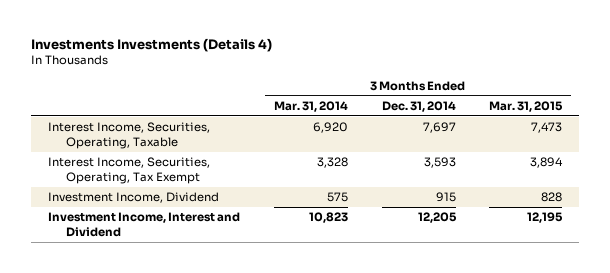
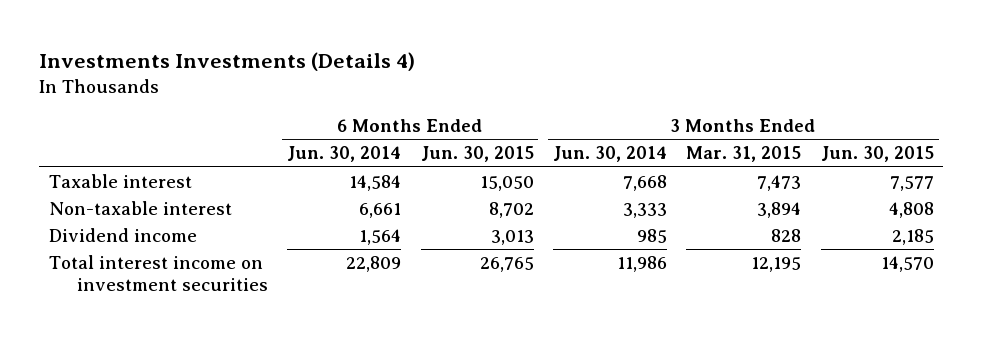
- | 3 Months Ended Mar. 31, 2014 | 3 Months Ended Dec. 31, 2014 | 3 Months Ended Mar. 31, 2015
+ | 6 Months Ended Jun. 30, 2014 | 6 Months Ended Jun. 30, 2015 | 3 Months Ended Jun. 30, 2014 | 3 Months Ended Mar. 31, 2015 | 3 Months Ended Jun. 30, 2015
- Interest Income, Securities, Operating, Taxable | 6,920 | 7,697 | 7,473
- Interest Income, Securities, Operating, Tax Exempt | 3,328 | 3,593 | 3,894
- Investment Income, Dividend | 575 | 915 | 828
- Investment Income, Interest and Dividend | 10,823 | 12,205 | 12,195
+ Taxable interest | 14,584 | 15,050 | 7,668 | 7,473 | 7,577
+ Non-taxable interest | 6,661 | 8,702 | 3,333 | 3,894 | 4,808
+ Dividend income | 1,564 | 3,013 | 985 | 828 | 2,185
+ Total interest income on investment securities | 22,809 | 26,765 | 11,986 | 12,195 | 14,570

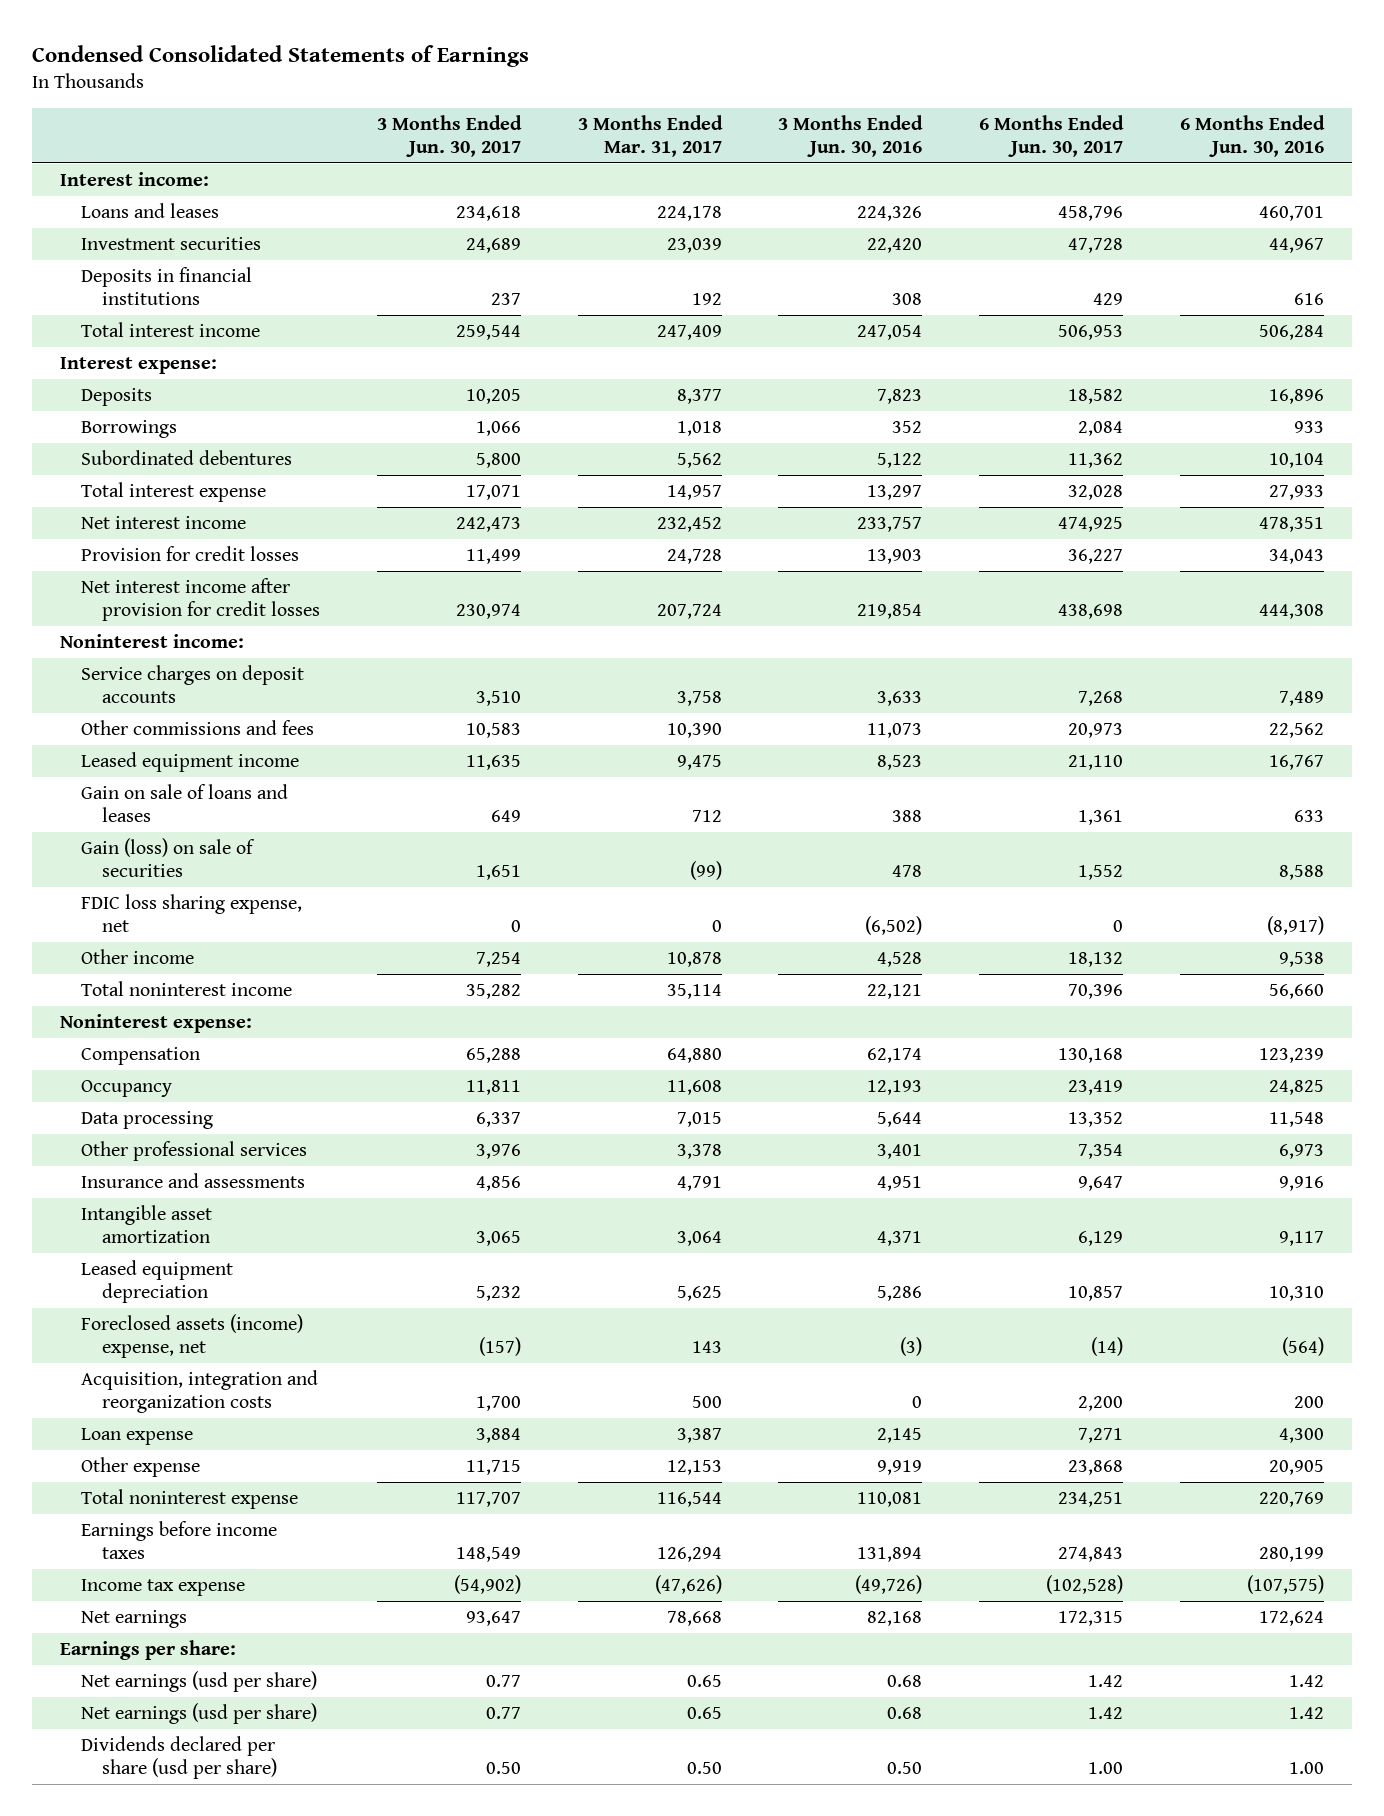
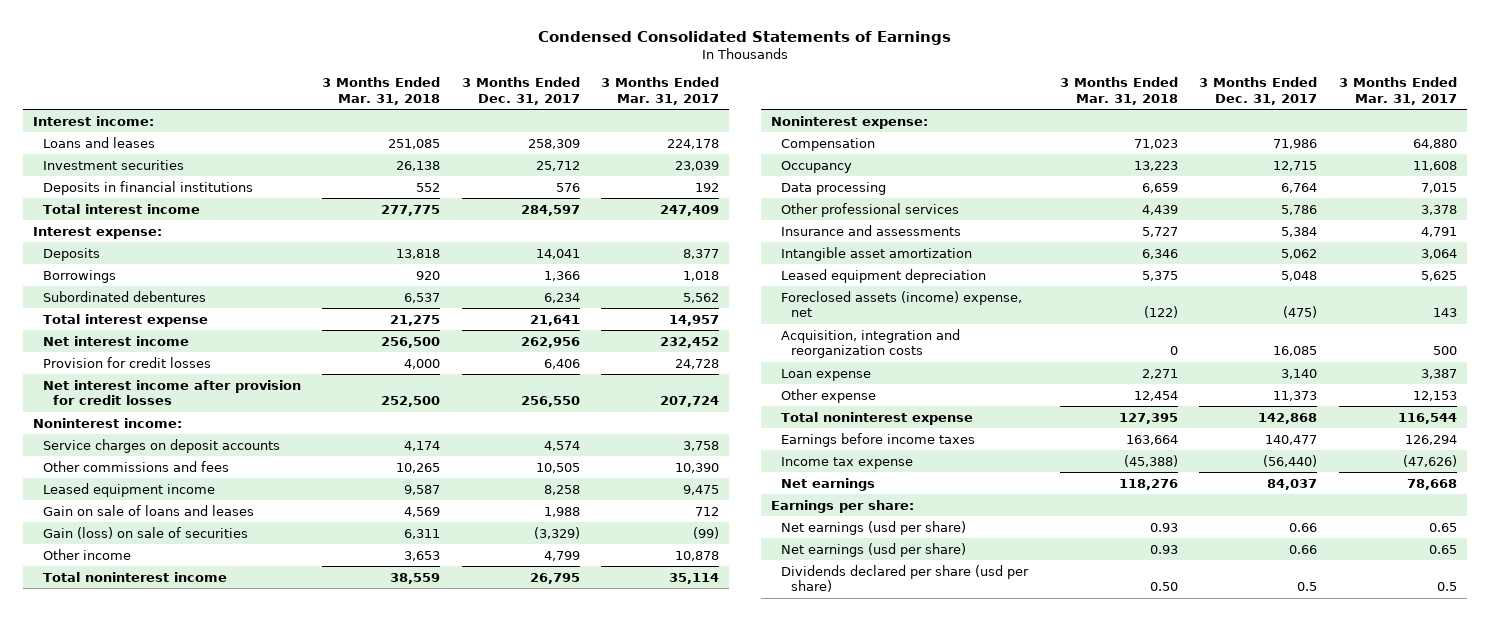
- | 3 Months Ended Jun. 30, 2017 | 3 Months Ended Mar. 31, 2017 | 3 Months Ended Jun. 30, 2016 | 6 Months Ended Jun. 30, 2017 | 6 Months Ended Jun. 30, 2016
+ | 3 Months Ended Mar. 31, 2018 | 3 Months Ended Dec. 31, 2017 | 3 Months Ended Mar. 31, 2017
- FDIC loss sharing expense, net | 0 | 0 | (6,502) | 0 | (8,917)
- Dividends declared per share (usd per share) | 0.50 | 0.50 | 0.50 | 1.00 | 1.00
+ Dividends declared per share (usd per share) | 0.50 | 0.5 | 0.5

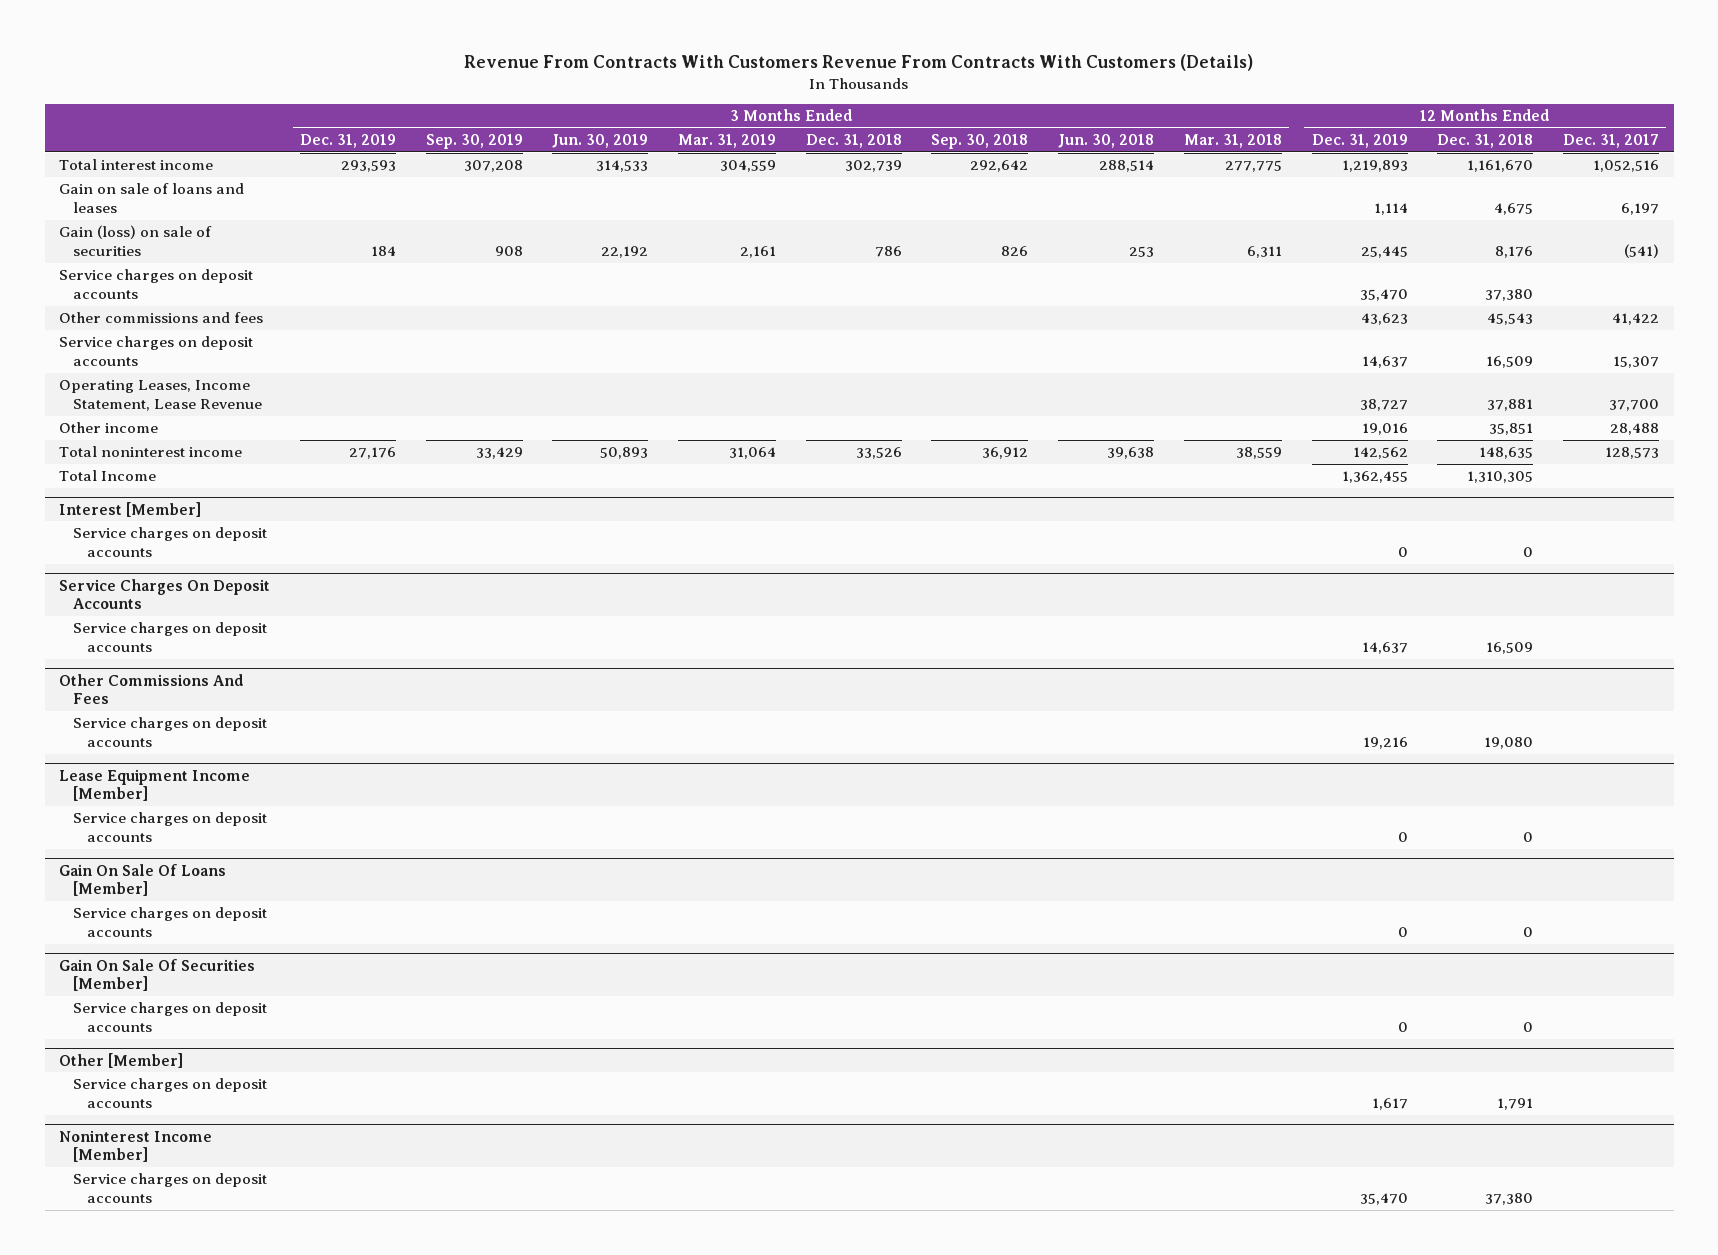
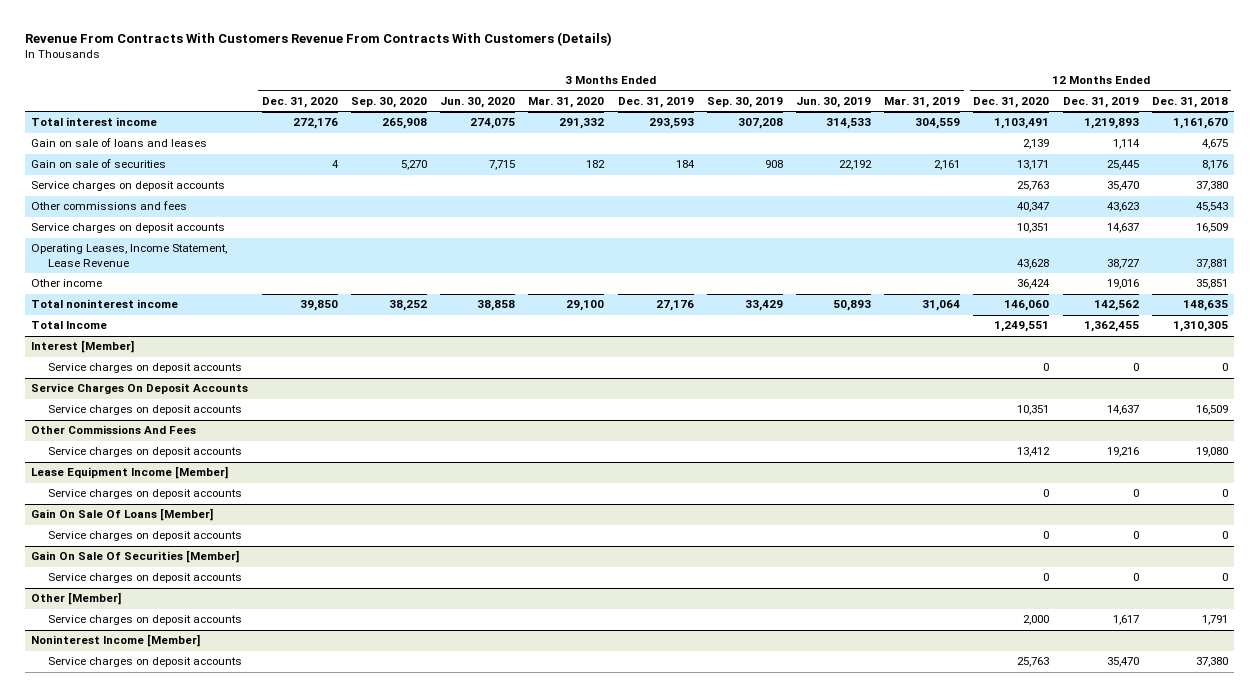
- | 3 Months Ended Dec. 31, 2019 | 3 Months Ended Sep. 30, 2019 | 3 Months Ended Jun. 30, 2019 | 3 Months Ended Mar. 31, 2019 | 3 Months Ended Dec. 31, 2018 | 3 Months Ended Sep. 30, 2018 | 3 Months Ended Jun. 30, 2018 | 3 Months Ended Mar. 31, 2018 | 12 Months Ended Dec. 31, 2019 | 12 Months Ended Dec. 31, 2018 | 12 Months Ended Dec. 31, 2017
+ | 3 Months Ended Dec. 31, 2020 | 3 Months Ended Sep. 30, 2020 | 3 Months Ended Jun. 30, 2020 | 3 Months Ended Mar. 31, 2020 | 3 Months Ended Dec. 31, 2019 | 3 Months Ended Sep. 30, 2019 | 3 Months Ended Jun. 30, 2019 | 3 Months Ended Mar. 31, 2019 | 12 Months Ended Dec. 31, 2020 | 12 Months Ended Dec. 31, 2019 | 12 Months Ended Dec. 31, 2018
- Gain (loss) on sale of securities | 184 | 908 | 22,192 | 2,161 | 786 | 826 | 253 | 6,311 | 25,445 | 8,176 | (541)
+ Gain on sale of securities | 4 | 5,270 | 7,715 | 182 | 184 | 908 | 22,192 | 2,161 | 13,171 | 25,445 | 8,176

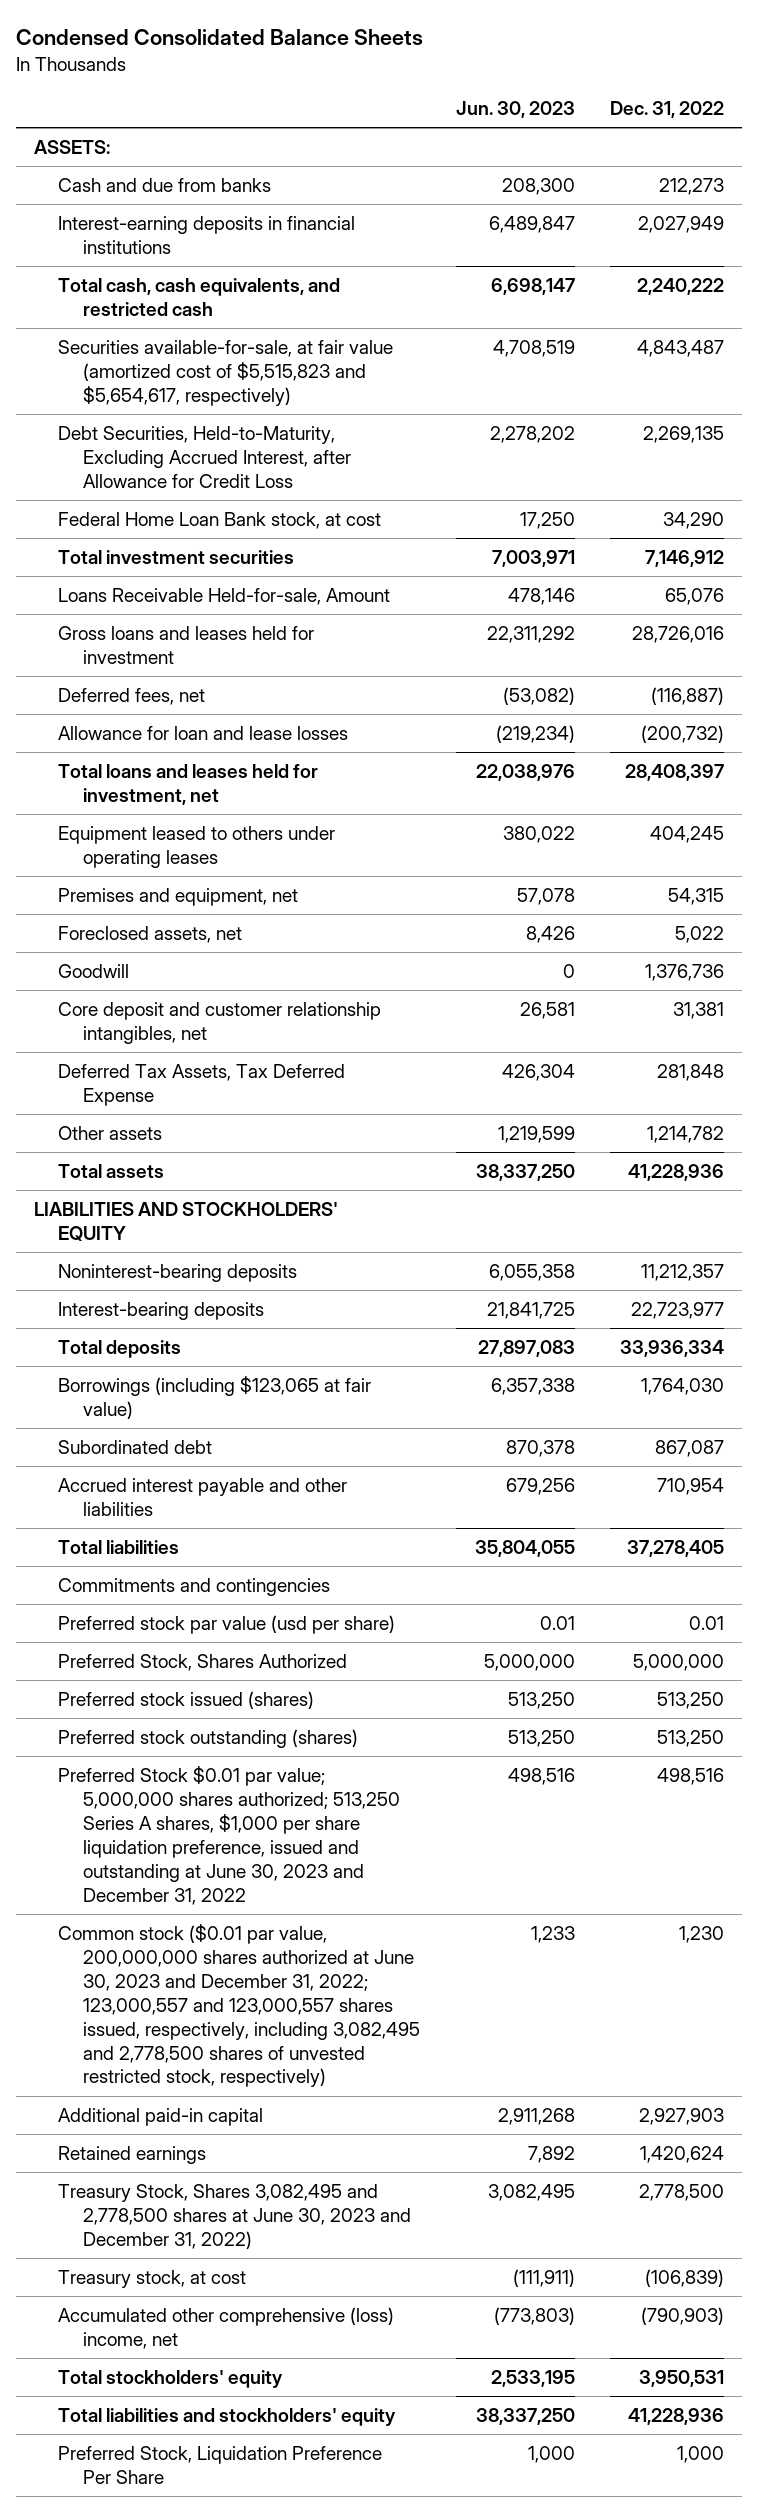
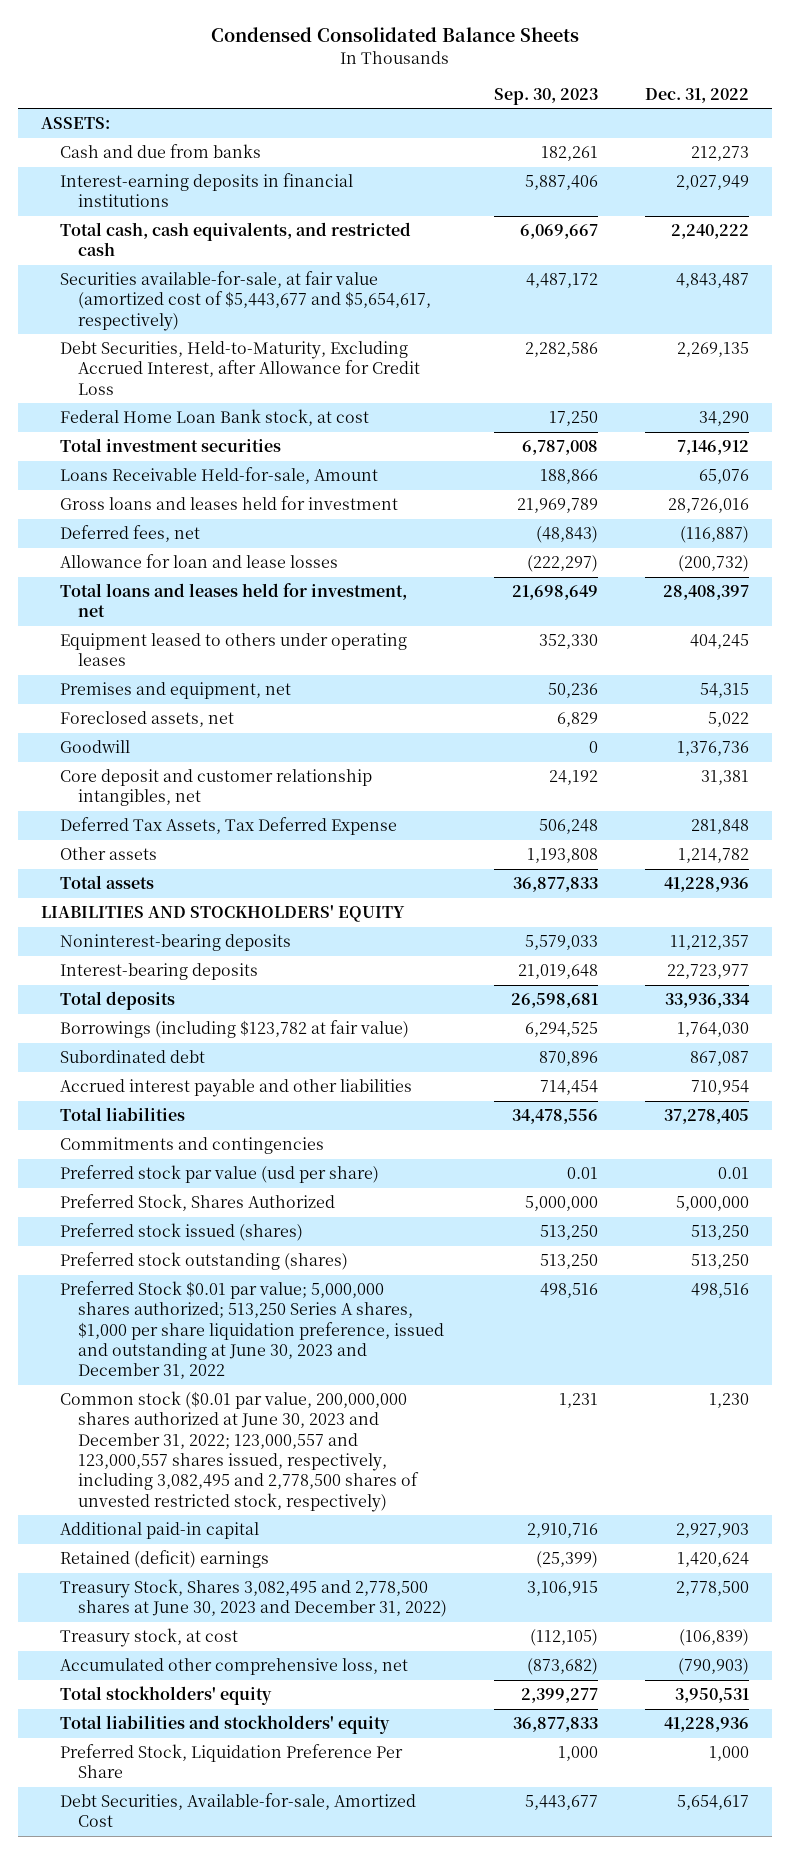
- | Jun. 30, 2023 | Dec. 31, 2022
+ | Sep. 30, 2023 | Dec. 31, 2022
- Securities available-for-sale, at fair value (amortized cost of $5,515,823 and $5,654,617, respectively) | 4,708,519 | 4,843,487
+ Securities available-for-sale, at fair value (amortized cost of $5,443,677 and $5,654,617, respectively) | 4,487,172 | 4,843,487
- Borrowings (including $123,065 at fair value) | 6,357,338 | 1,764,030
+ Borrowings (including $123,782 at fair value) | 6,294,525 | 1,764,030
- Retained earnings | 7,892 | 1,420,624
+ Retained (deficit) earnings | (25,399) | 1,420,624
- Accumulated other comprehensive (loss) income, net | (773,803) | (790,903)
+ Accumulated other comprehensive loss, net | (873,682) | (790,903)
+ Debt Securities, Available-for-sale, Amortized Cost | 5,443,677 | 5,654,617

